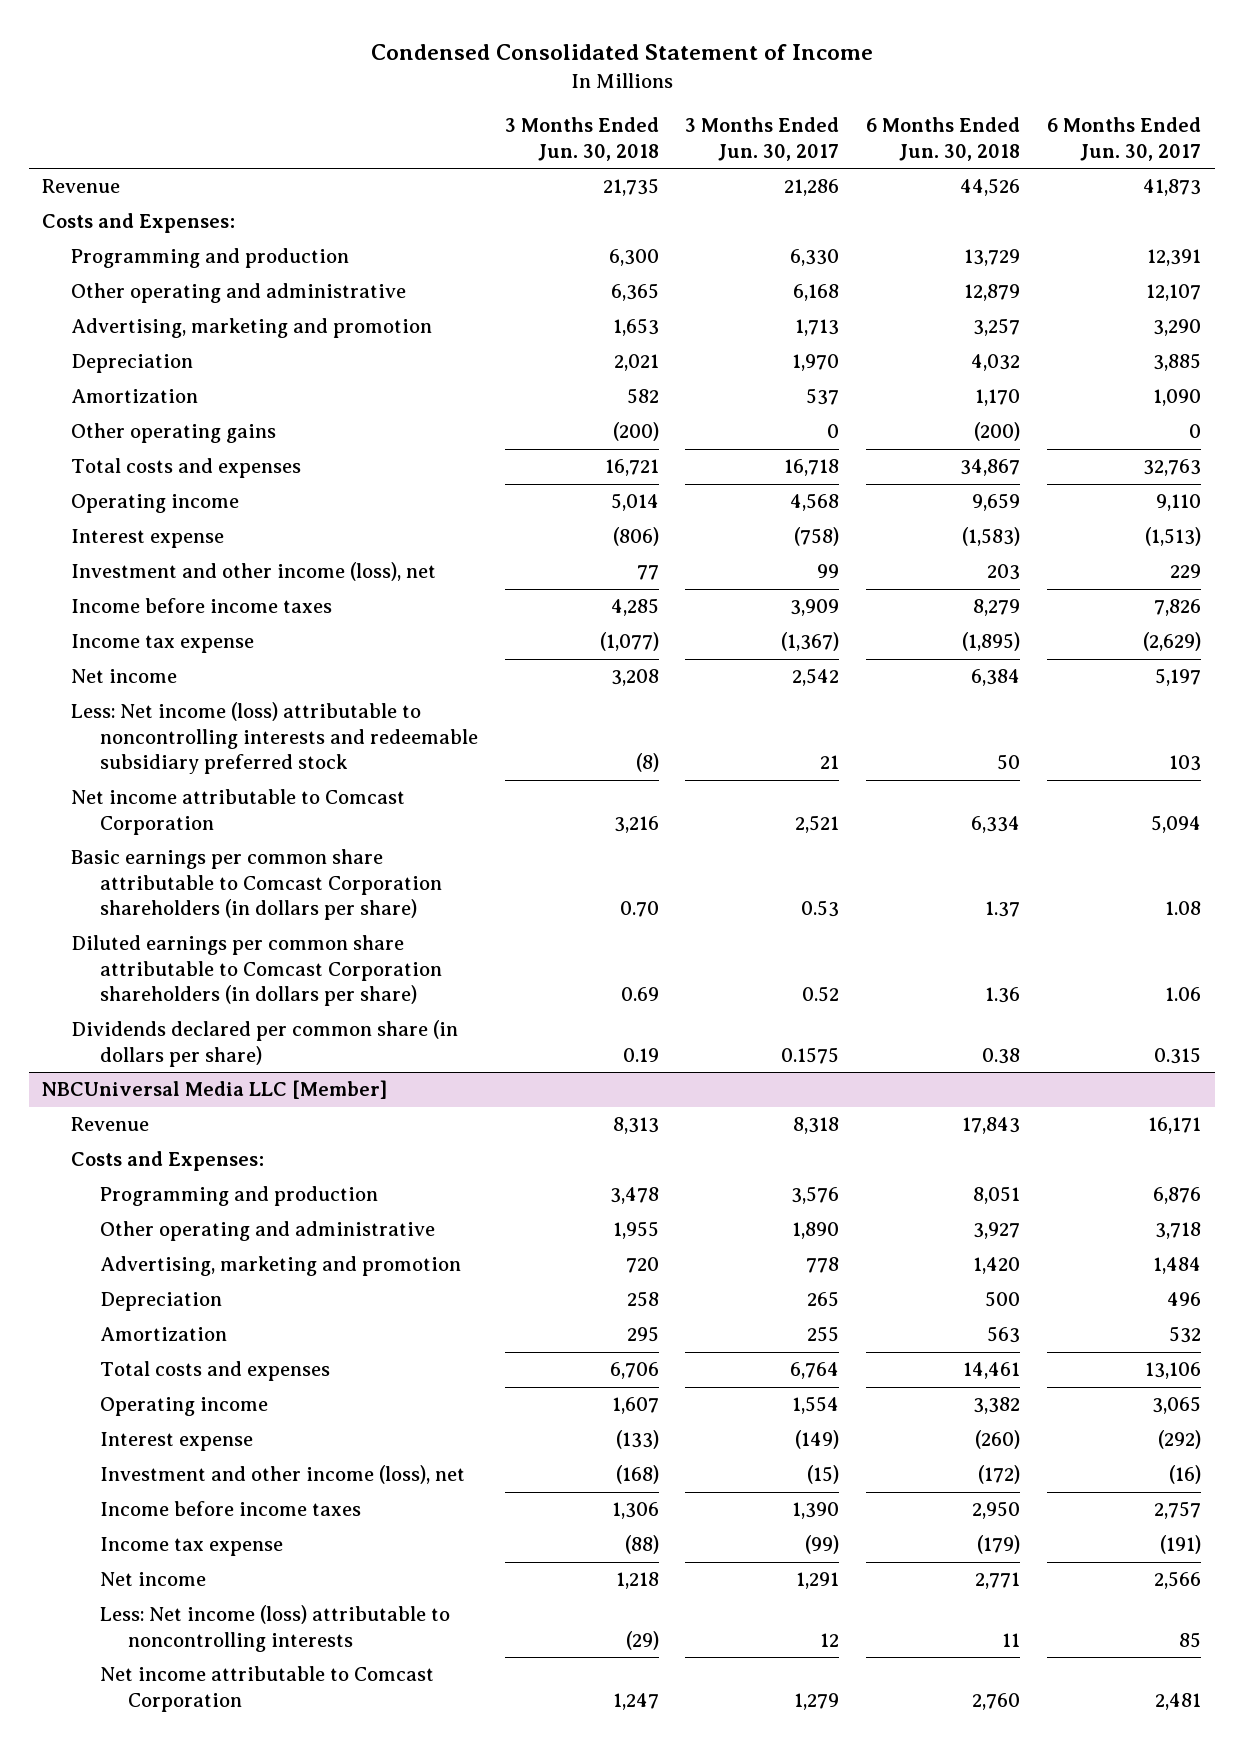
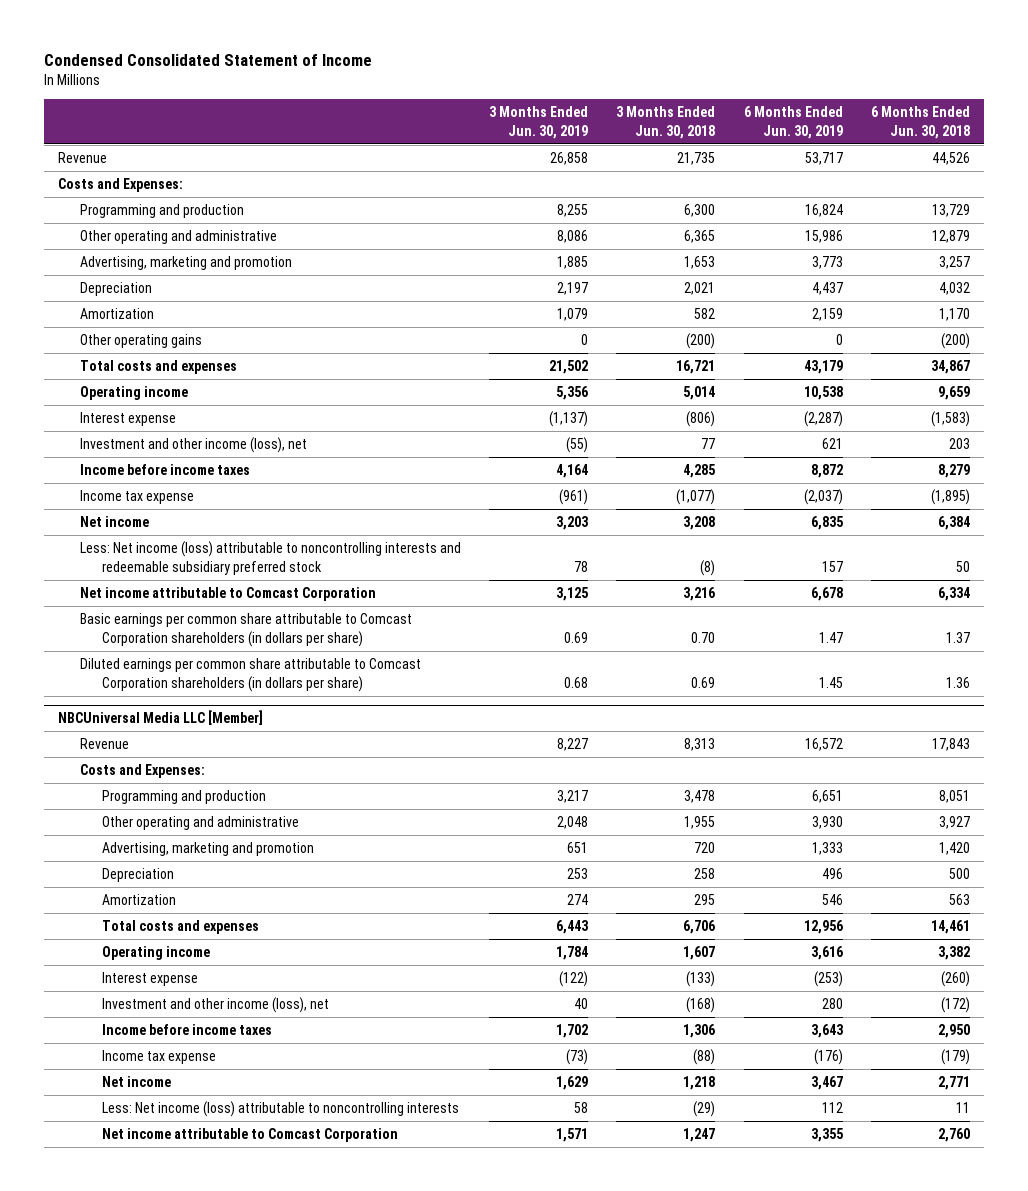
- | 3 Months Ended Jun. 30, 2018 | 3 Months Ended Jun. 30, 2017 | 6 Months Ended Jun. 30, 2018 | 6 Months Ended Jun. 30, 2017
+ | 3 Months Ended Jun. 30, 2019 | 3 Months Ended Jun. 30, 2018 | 6 Months Ended Jun. 30, 2019 | 6 Months Ended Jun. 30, 2018
- Dividends declared per common share (in dollars per share) | 0.19 | 0.1575 | 0.38 | 0.315

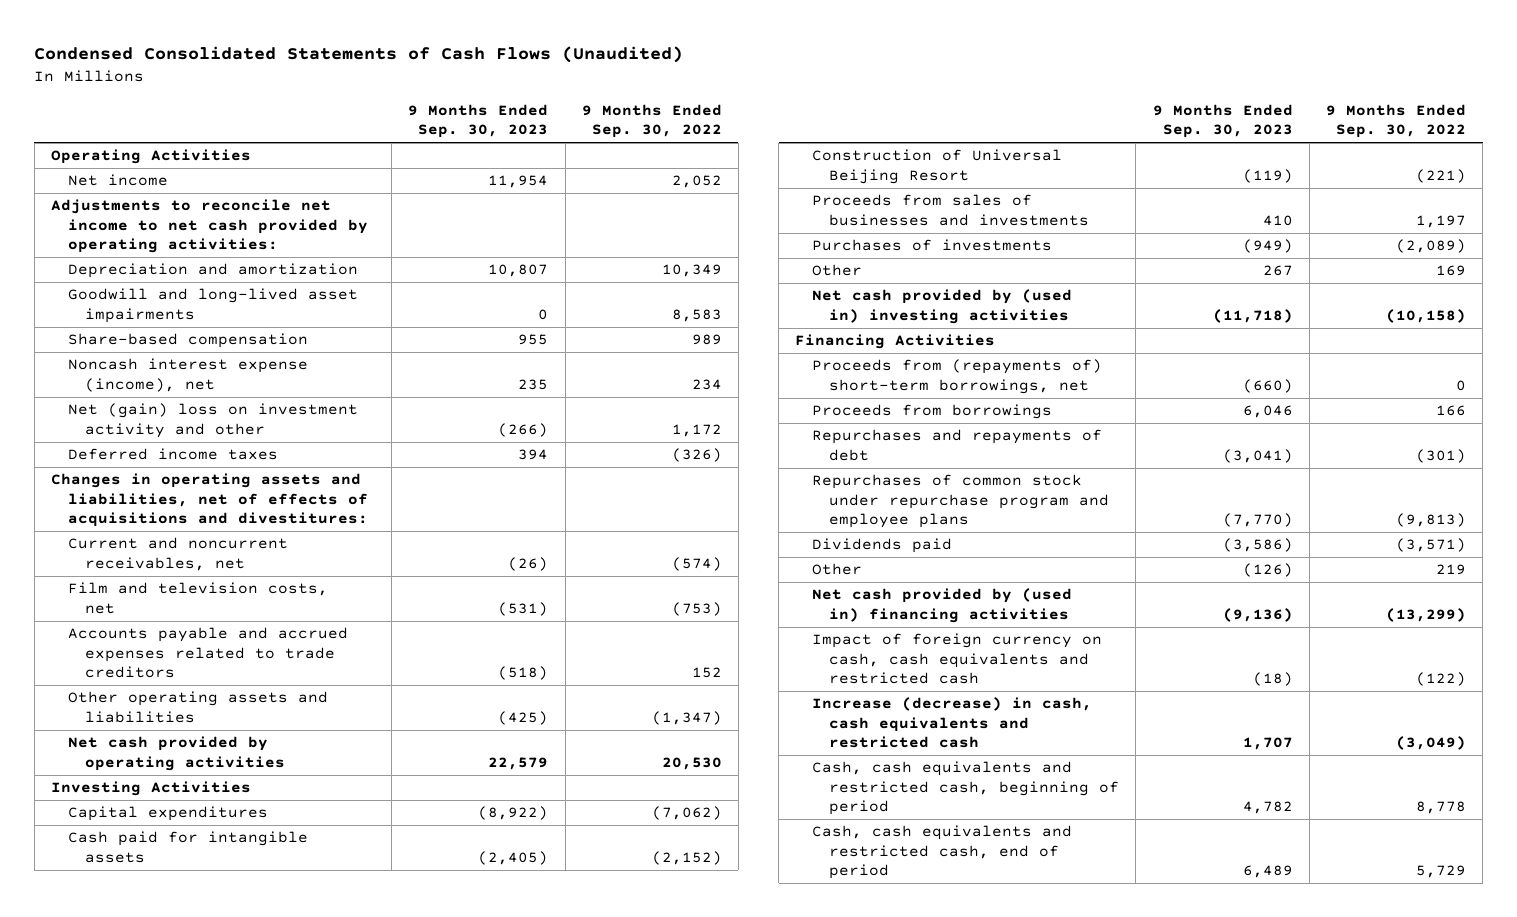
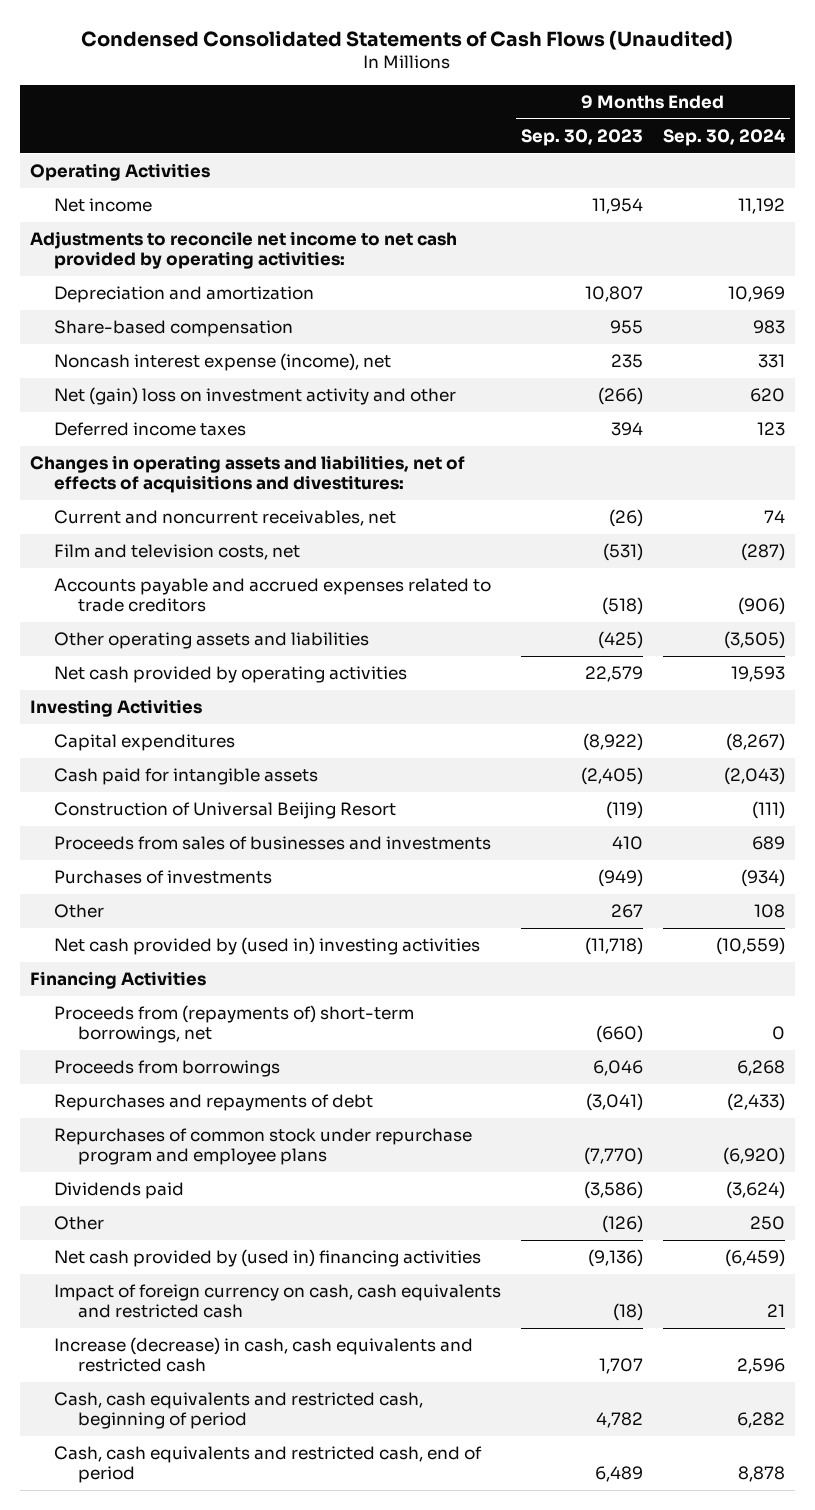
- | 9 Months Ended Sep. 30, 2023 | 9 Months Ended Sep. 30, 2022
+ | 9 Months Ended Sep. 30, 2023 | 9 Months Ended Sep. 30, 2024
- Goodwill and long-lived asset impairments | 0 | 8,583

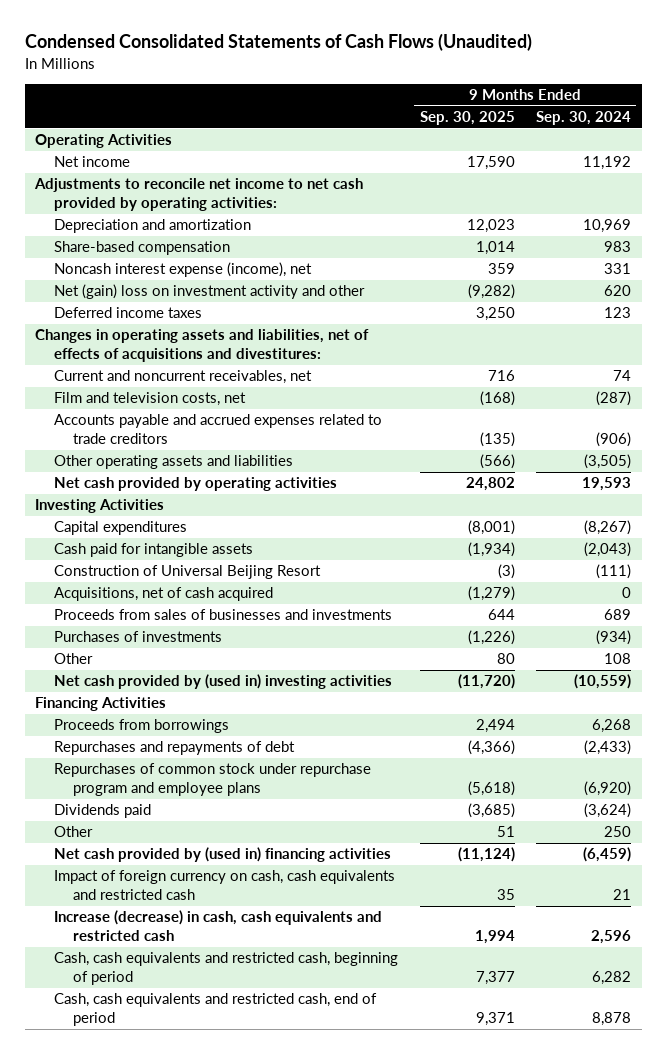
- | 9 Months Ended Sep. 30, 2023 | 9 Months Ended Sep. 30, 2024
+ | 9 Months Ended Sep. 30, 2025 | 9 Months Ended Sep. 30, 2024
+ Acquisitions, net of cash acquired | (1,279) | 0
- Proceeds from (repayments of) short-term borrowings, net | (660) | 0

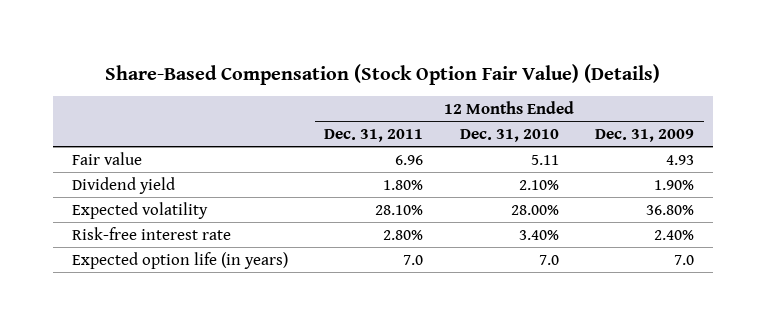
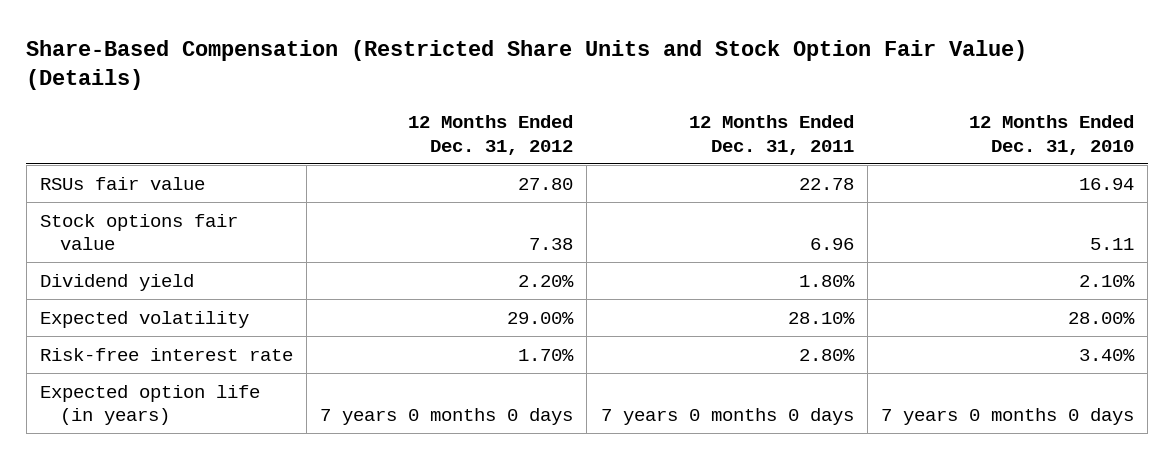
- Share-Based Compensation (Stock Option Fair Value) (Details)
+ Share-Based Compensation (Restricted Share Units and Stock Option Fair Value) (Details)
- | 12 Months Ended Dec. 31, 2011 | 12 Months Ended Dec. 31, 2010 | 12 Months Ended Dec. 31, 2009
+ | 12 Months Ended Dec. 31, 2012 | 12 Months Ended Dec. 31, 2011 | 12 Months Ended Dec. 31, 2010
- Fair value | 6.96 | 5.11 | 4.93
+ RSUs fair value | 27.80 | 22.78 | 16.94
+ Stock options fair value | 7.38 | 6.96 | 5.11
- Expected option life (in years) | 7.0 | 7.0 | 7.0
+ Expected option life (in years) | 7 years 0 months 0 days | 7 years 0 months 0 days | 7 years 0 months 0 days

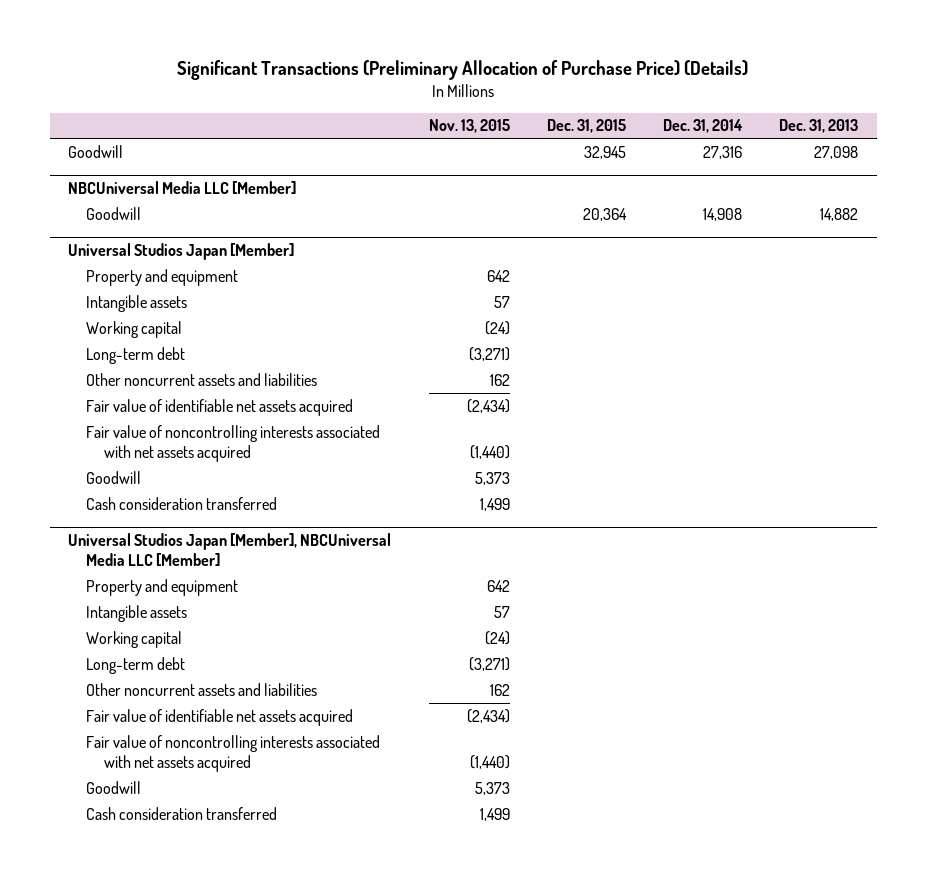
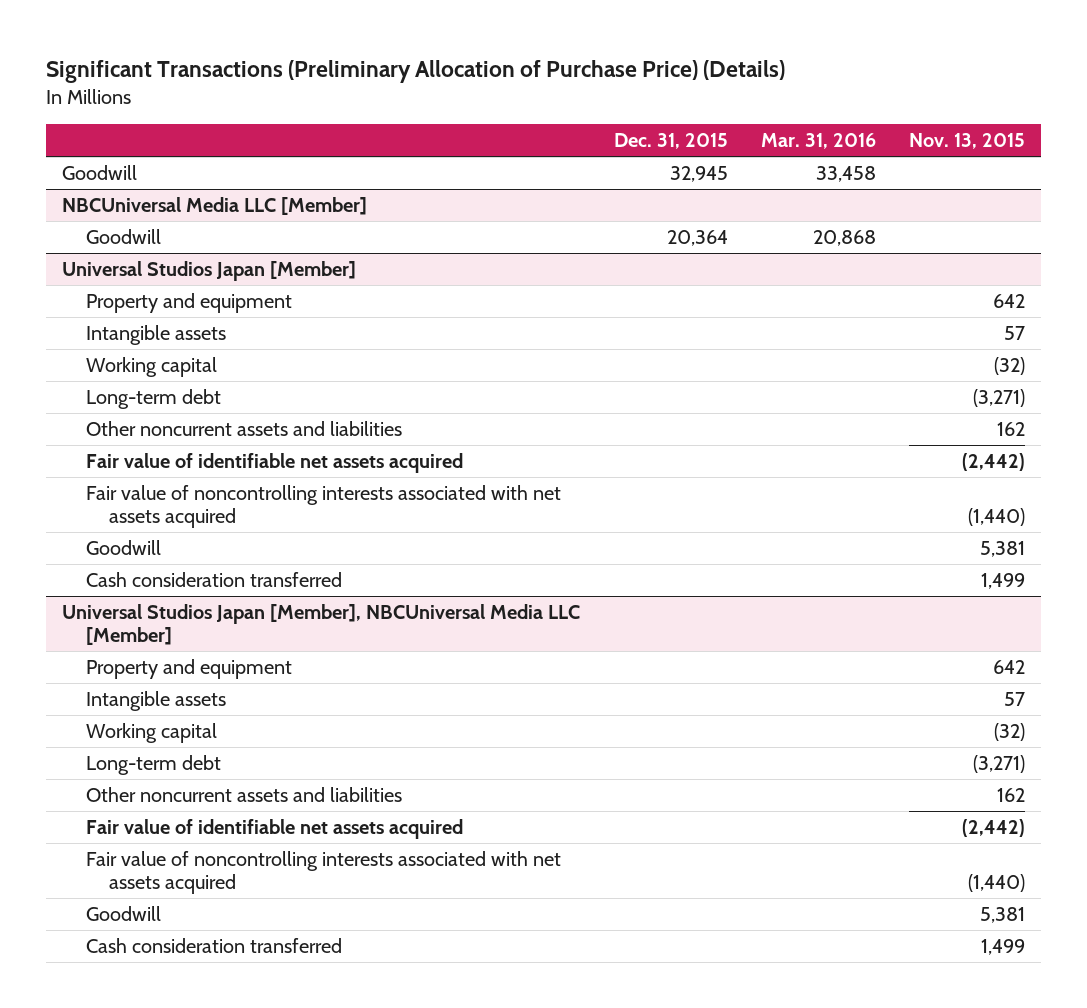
- | Nov. 13, 2015 | Dec. 31, 2015 | Dec. 31, 2014 | Dec. 31, 2013
+ | Dec. 31, 2015 | Mar. 31, 2016 | Nov. 13, 2015
@ Universal Studios Japan [Member]
- Working capital | (24) | | |
+ Working capital | | | (32)
- Fair value of identifiable net assets acquired | (2,434) | | |
+ Fair value of identifiable net assets acquired | | | (2,442)
- Goodwill | 5,373 | | |
+ Goodwill | | | 5,381
@ Universal Studios Japan [Member], NBCUniversal Media LLC [Member]
- Working capital | (24) | | |
+ Working capital | | | (32)
- Fair value of identifiable net assets acquired | (2,434) | | |
+ Fair value of identifiable net assets acquired | | | (2,442)
- Goodwill | 5,373 | | |
+ Goodwill | | | 5,381

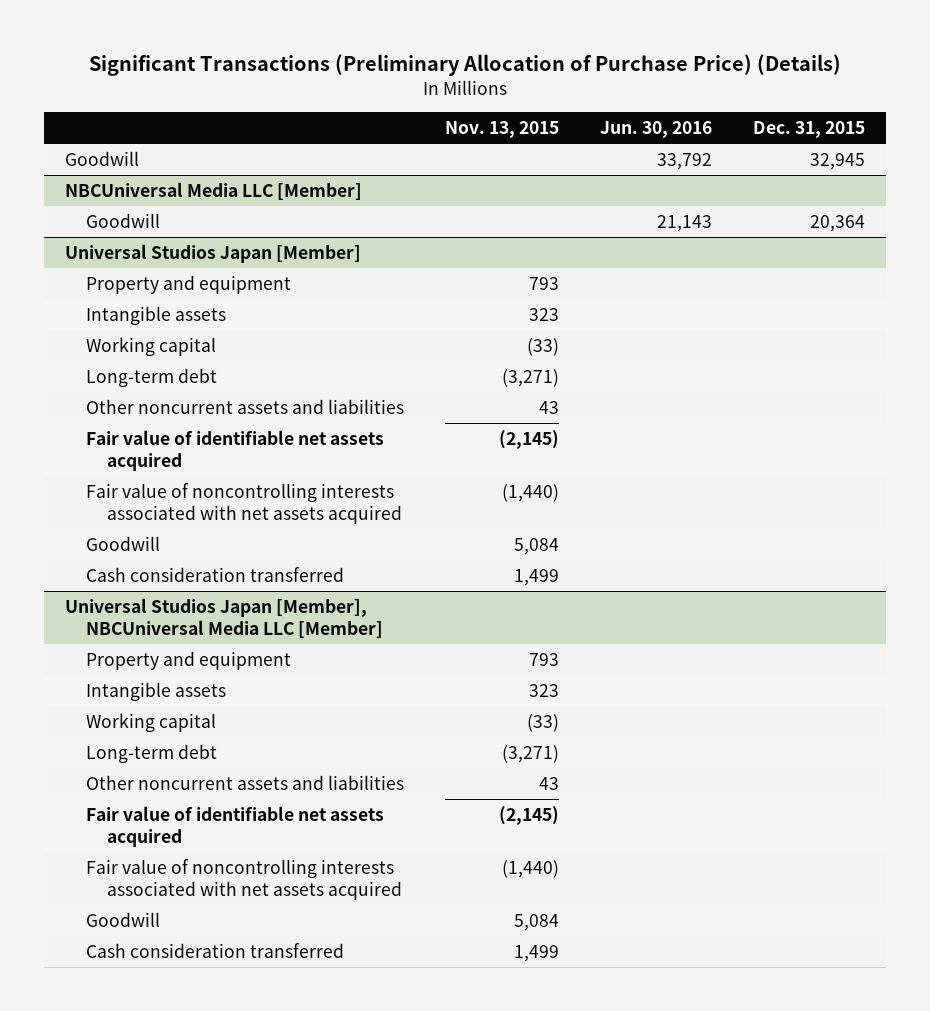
- | Dec. 31, 2015 | Mar. 31, 2016 | Nov. 13, 2015
+ | Nov. 13, 2015 | Jun. 30, 2016 | Dec. 31, 2015
@ Universal Studios Japan [Member]
- Property and equipment | | | 642
- Intangible assets | | | 57
- Working capital | | | (32)
+ Property and equipment | 793 | |
+ Intangible assets | 323 | |
+ Working capital | (33) | |
- Other noncurrent assets and liabilities | | | 162
- Fair value of identifiable net assets acquired | | | (2,442)
+ Other noncurrent assets and liabilities | 43 | |
+ Fair value of identifiable net assets acquired | (2,145) | |
- Goodwill | | | 5,381
+ Goodwill | 5,084 | |
@ Universal Studios Japan [Member], NBCUniversal Media LLC [Member]
- Property and equipment | | | 642
- Intangible assets | | | 57
- Working capital | | | (32)
+ Property and equipment | 793 | |
+ Intangible assets | 323 | |
+ Working capital | (33) | |
- Other noncurrent assets and liabilities | | | 162
- Fair value of identifiable net assets acquired | | | (2,442)
+ Other noncurrent assets and liabilities | 43 | |
+ Fair value of identifiable net assets acquired | (2,145) | |
- Goodwill | | | 5,381
+ Goodwill | 5,084 | |

